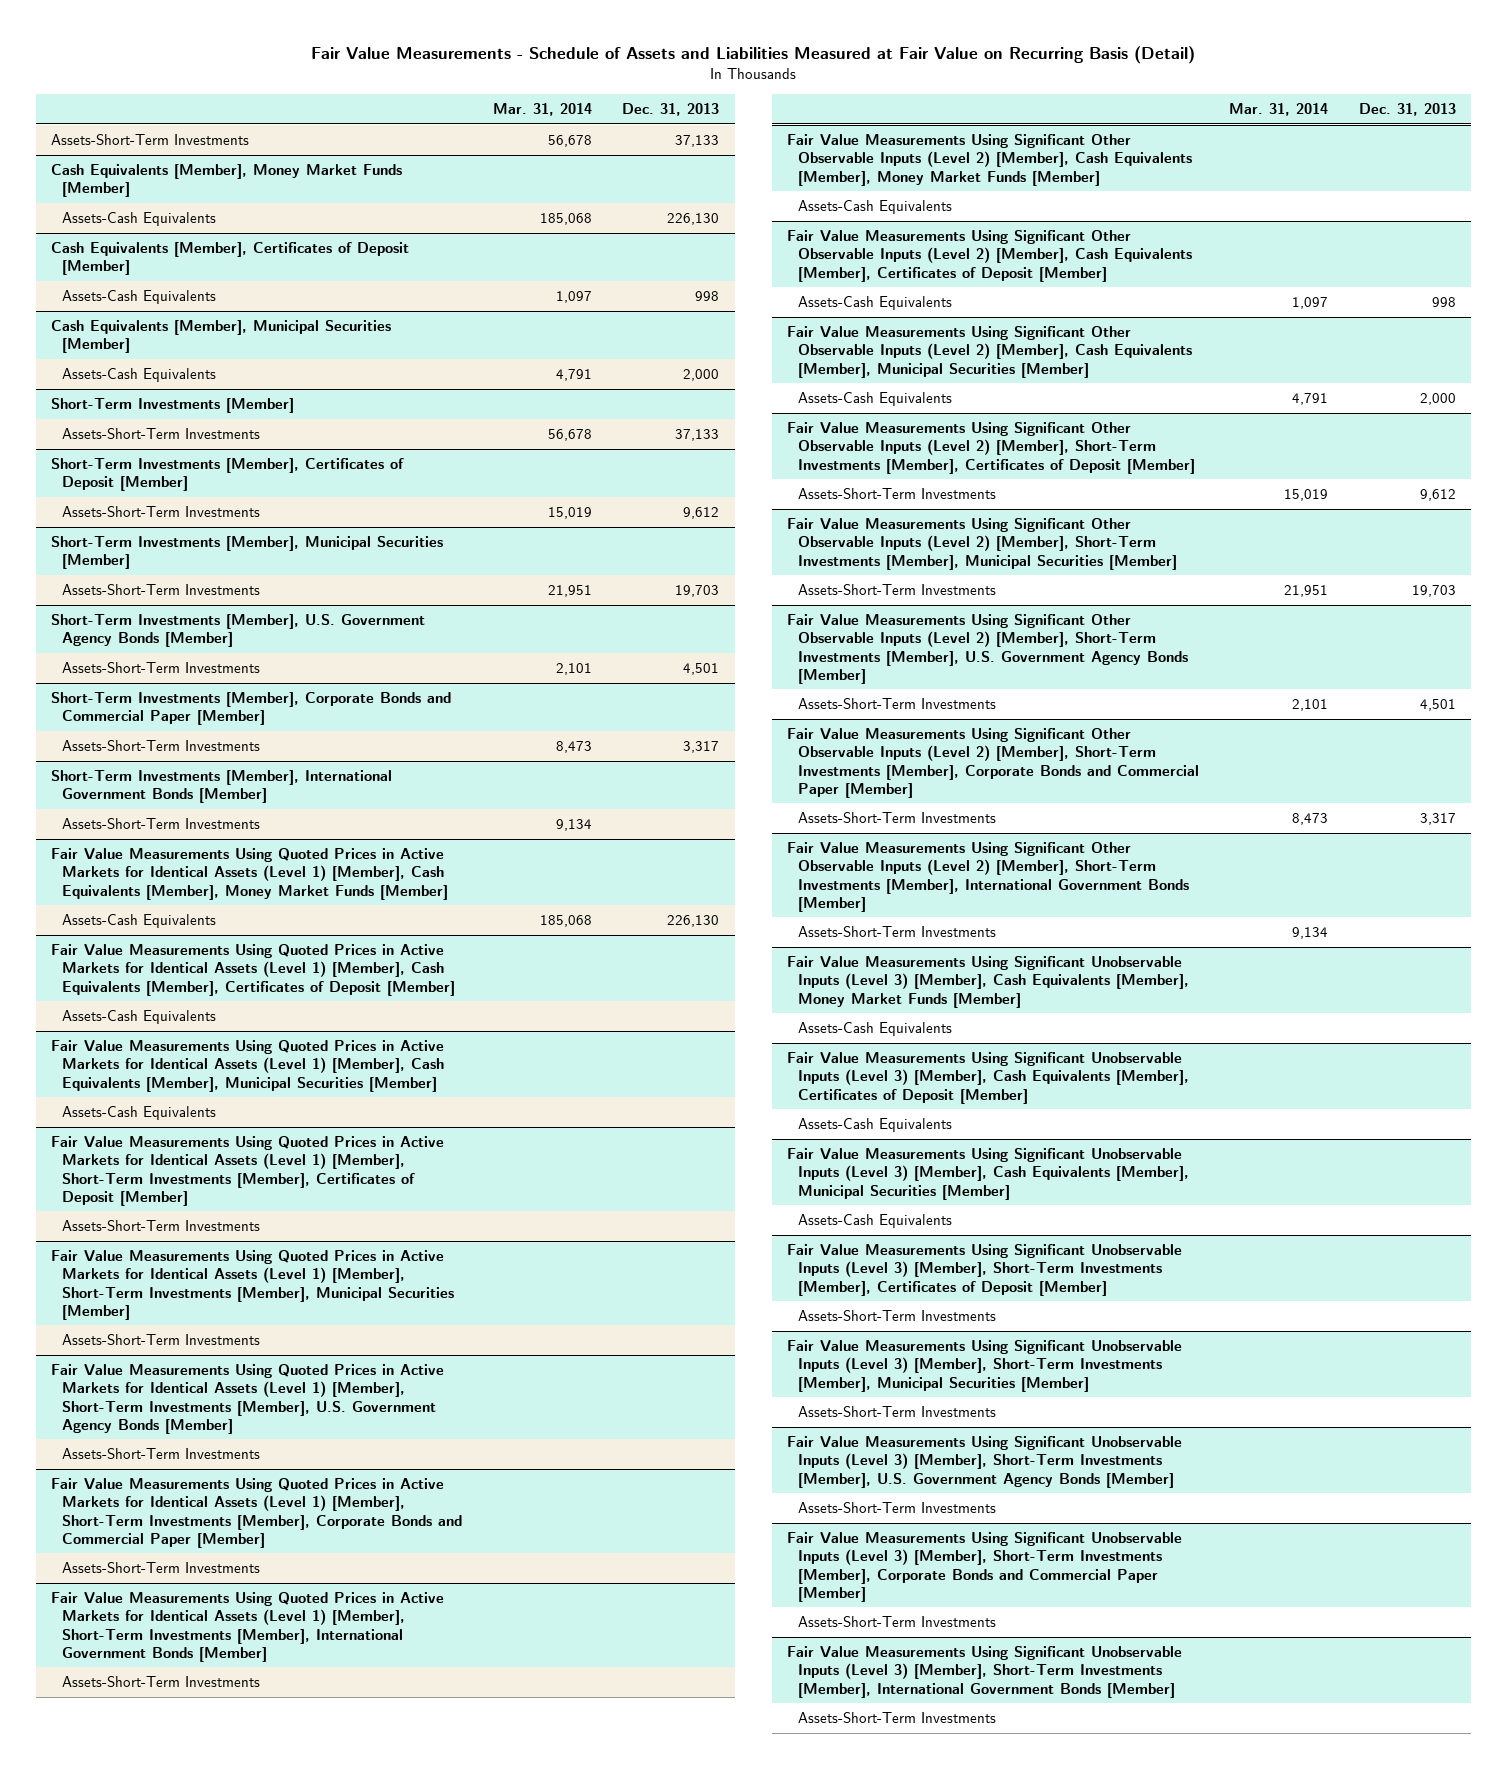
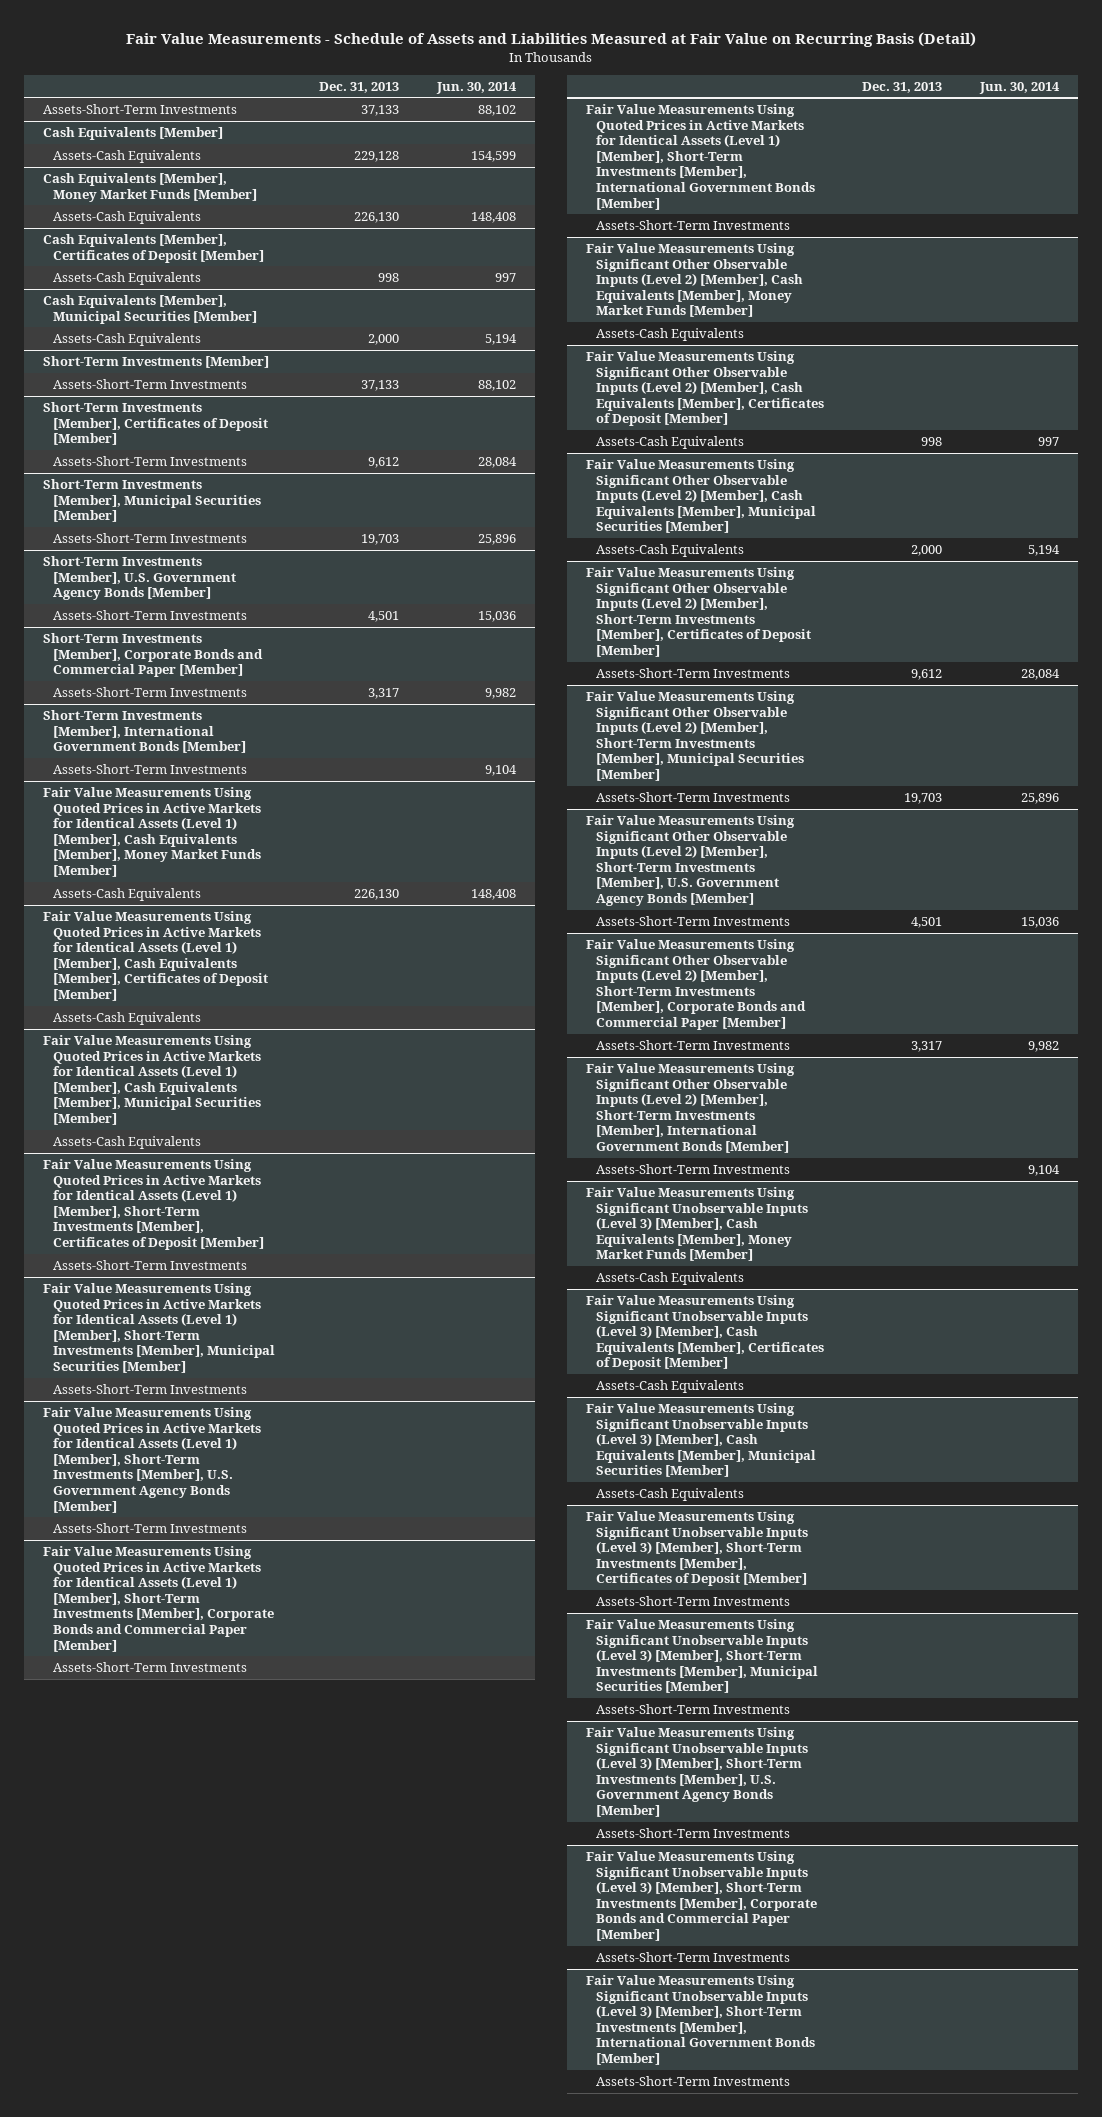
- | Mar. 31, 2014 | Dec. 31, 2013
+ | Dec. 31, 2013 | Jun. 30, 2014
+ Cash Equivalents [Member]
+ Assets-Cash Equivalents | 229,128 | 154,599

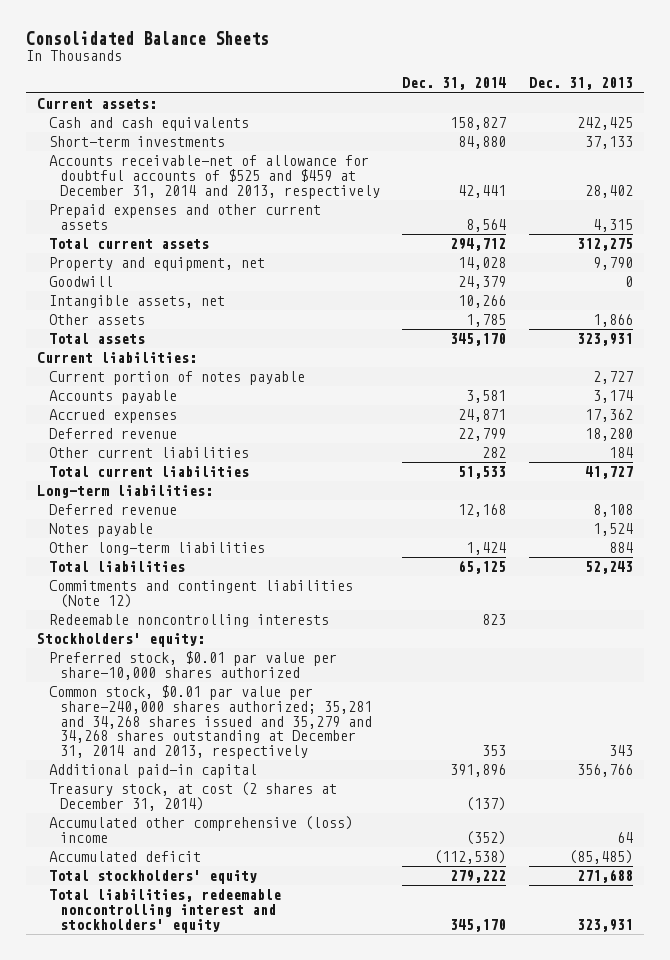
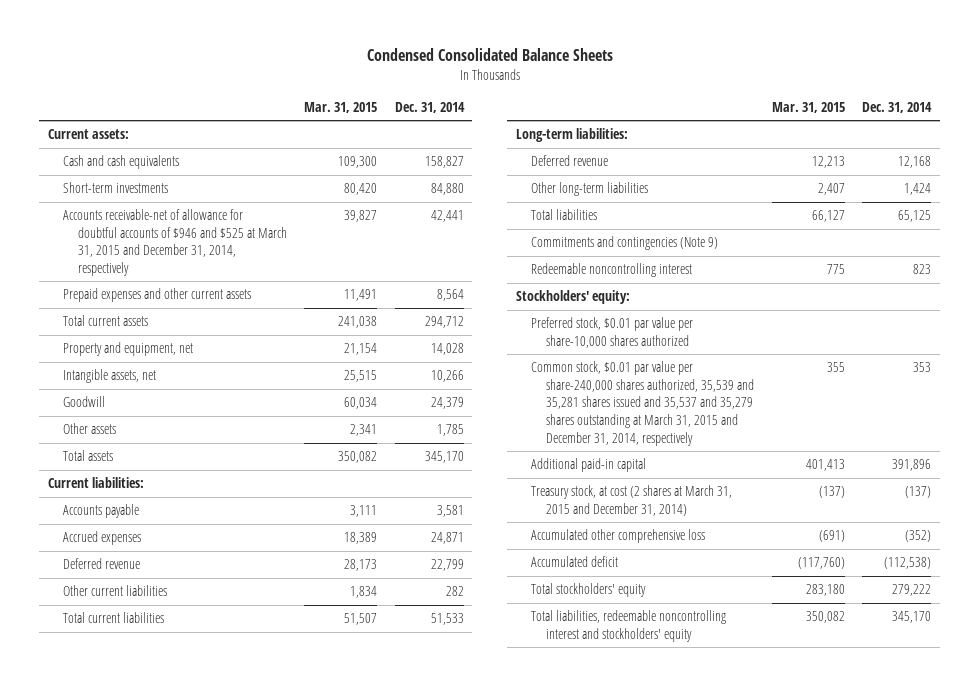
- Consolidated Balance Sheets
+ Condensed Consolidated Balance Sheets
- | Dec. 31, 2014 | Dec. 31, 2013
+ | Mar. 31, 2015 | Dec. 31, 2014
- Accounts receivable-net of allowance for doubtful accounts of $525 and $459 at December 31, 2014 and 2013, respectively | 42,441 | 28,402
+ Accounts receivable-net of allowance for doubtful accounts of $946 and $525 at March 31, 2015 and December 31, 2014, respectively | 39,827 | 42,441
moved down: Goodwill | 60,034 | 24,379
- Current portion of notes payable | | 2,727
- Notes payable | | 1,524
- Commitments and contingent liabilities (Note 12)
- Redeemable noncontrolling interests | 823 |
+ Commitments and contingencies (Note 9)
+ Redeemable noncontrolling interest | 775 | 823
- Common stock, $0.01 par value per share-240,000 shares authorized; 35,281 and 34,268 shares issued and 35,279 and 34,268 shares outstanding at December 31, 2014 and 2013, respectively | 353 | 343
+ Common stock, $0.01 par value per share-240,000 shares authorized, 35,539 and 35,281 shares issued and 35,537 and 35,279 shares outstanding at March 31, 2015 and December 31, 2014, respectively | 355 | 353
- Treasury stock, at cost (2 shares at December 31, 2014) | (137) |
- Accumulated other comprehensive (loss) income | (352) | 64
+ Treasury stock, at cost (2 shares at March 31, 2015 and December 31, 2014) | (137) | (137)
+ Accumulated other comprehensive loss | (691) | (352)

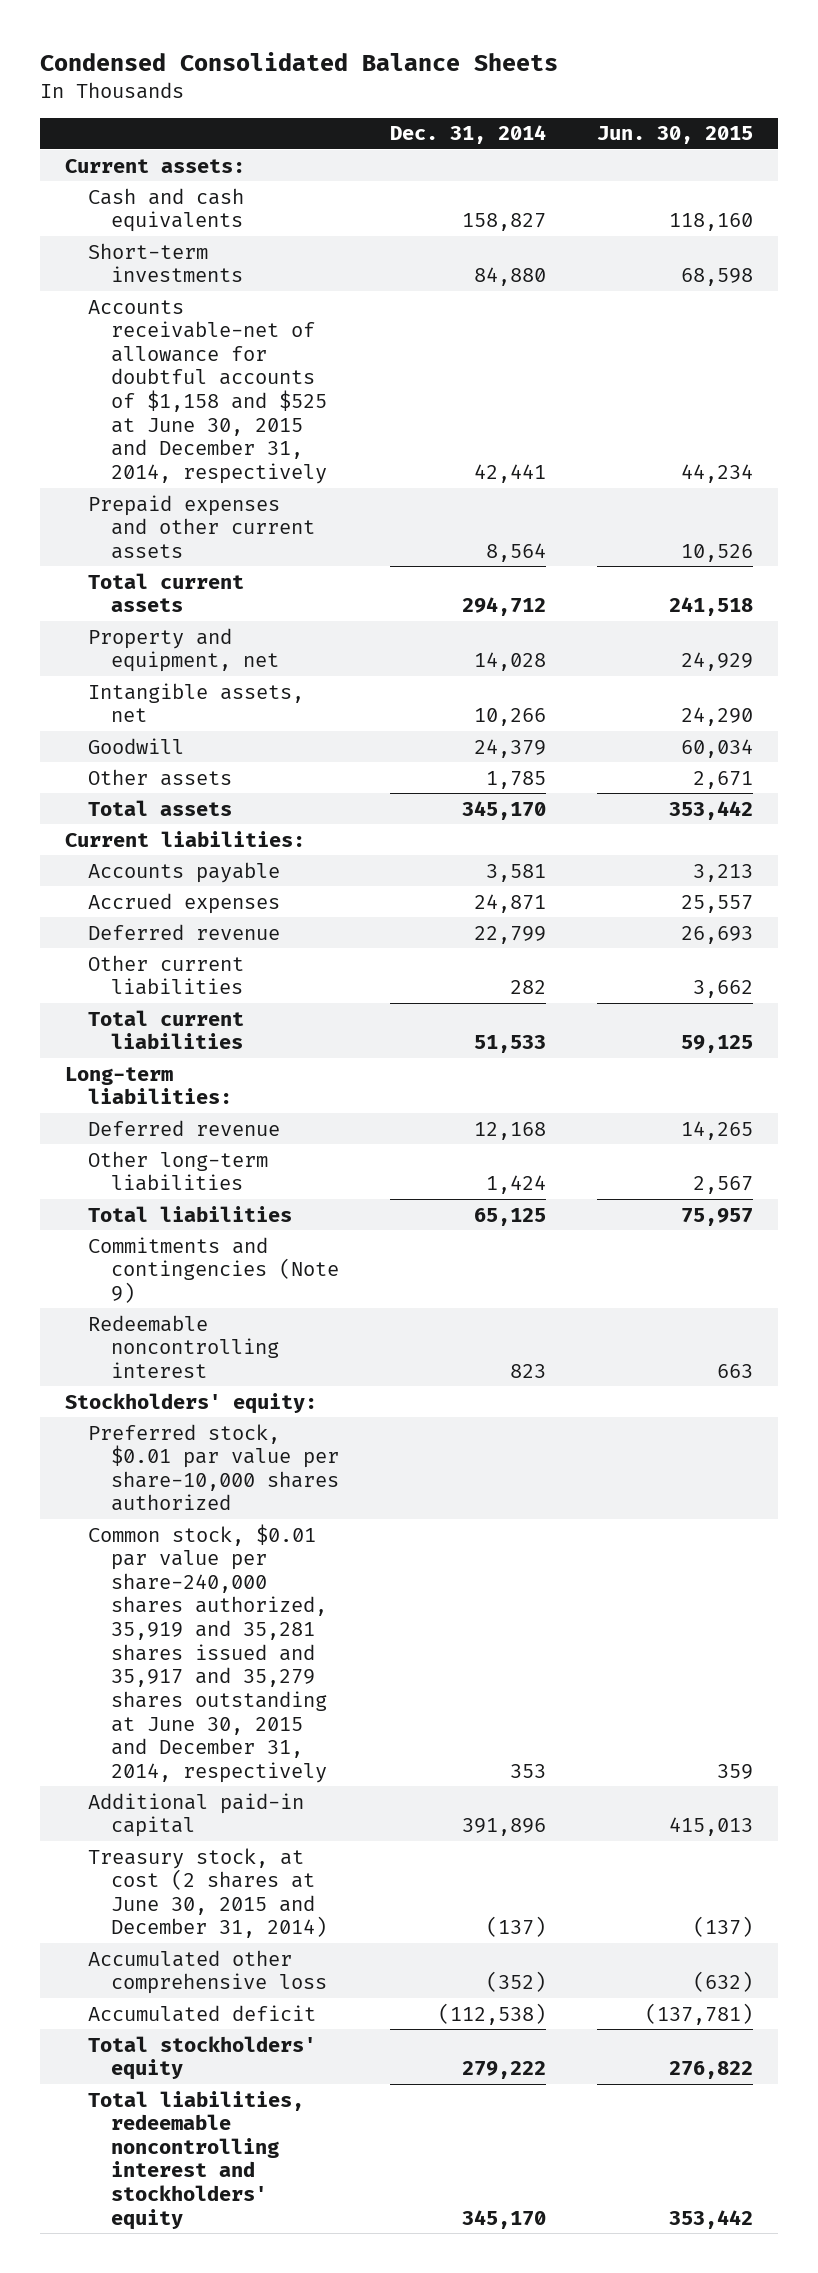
- | Mar. 31, 2015 | Dec. 31, 2014
+ | Dec. 31, 2014 | Jun. 30, 2015
- Accounts receivable-net of allowance for doubtful accounts of $946 and $525 at March 31, 2015 and December 31, 2014, respectively | 39,827 | 42,441
+ Accounts receivable-net of allowance for doubtful accounts of $1,158 and $525 at June 30, 2015 and December 31, 2014, respectively | 42,441 | 44,234
- Common stock, $0.01 par value per share-240,000 shares authorized, 35,539 and 35,281 shares issued and 35,537 and 35,279 shares outstanding at March 31, 2015 and December 31, 2014, respectively | 355 | 353
+ Common stock, $0.01 par value per share-240,000 shares authorized, 35,919 and 35,281 shares issued and 35,917 and 35,279 shares outstanding at June 30, 2015 and December 31, 2014, respectively | 353 | 359
- Treasury stock, at cost (2 shares at March 31, 2015 and December 31, 2014) | (137) | (137)
+ Treasury stock, at cost (2 shares at June 30, 2015 and December 31, 2014) | (137) | (137)

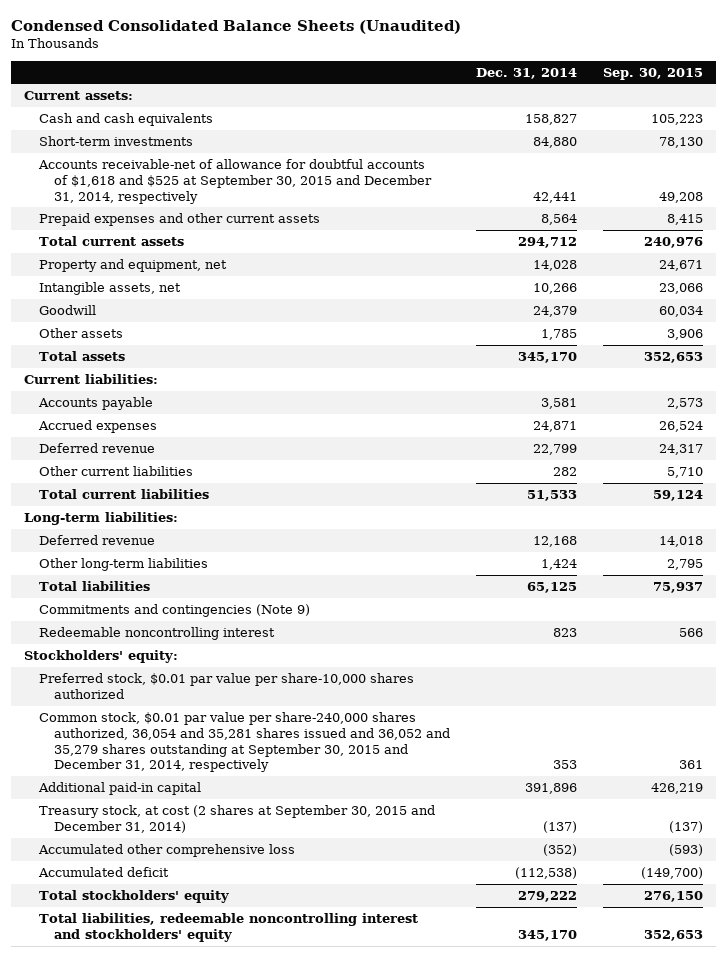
- Condensed Consolidated Balance Sheets
+ Condensed Consolidated Balance Sheets (Unaudited)
- | Dec. 31, 2014 | Jun. 30, 2015
+ | Dec. 31, 2014 | Sep. 30, 2015
- Accounts receivable-net of allowance for doubtful accounts of $1,158 and $525 at June 30, 2015 and December 31, 2014, respectively | 42,441 | 44,234
+ Accounts receivable-net of allowance for doubtful accounts of $1,618 and $525 at September 30, 2015 and December 31, 2014, respectively | 42,441 | 49,208
- Common stock, $0.01 par value per share-240,000 shares authorized, 35,919 and 35,281 shares issued and 35,917 and 35,279 shares outstanding at June 30, 2015 and December 31, 2014, respectively | 353 | 359
+ Common stock, $0.01 par value per share-240,000 shares authorized, 36,054 and 35,281 shares issued and 36,052 and 35,279 shares outstanding at September 30, 2015 and December 31, 2014, respectively | 353 | 361
- Treasury stock, at cost (2 shares at June 30, 2015 and December 31, 2014) | (137) | (137)
+ Treasury stock, at cost (2 shares at September 30, 2015 and December 31, 2014) | (137) | (137)

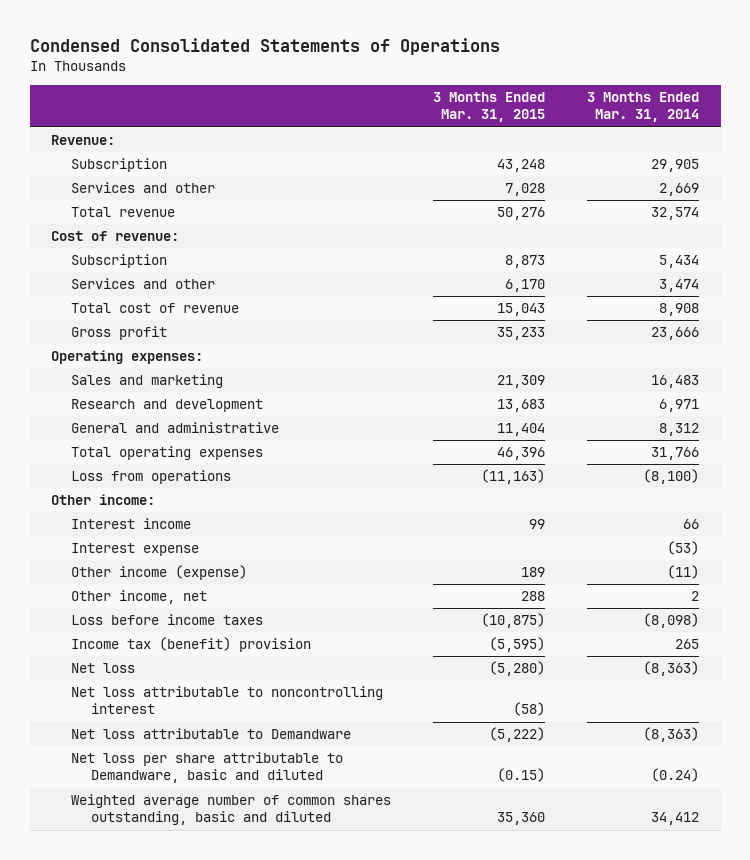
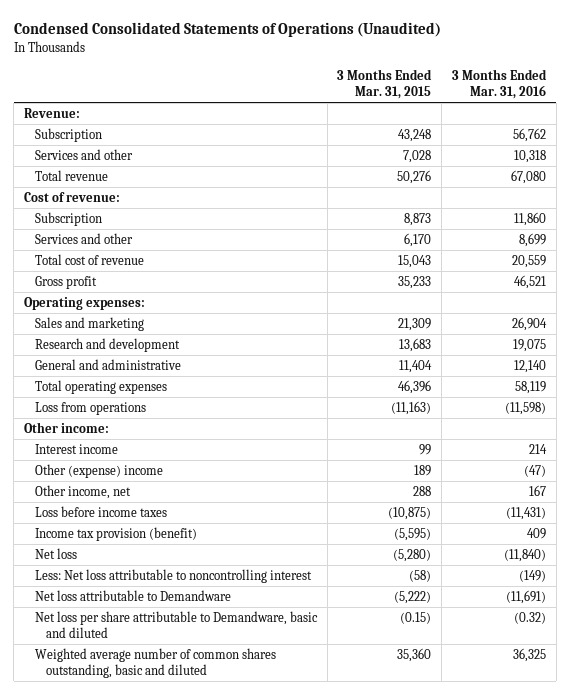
- Condensed Consolidated Statements of Operations
+ Condensed Consolidated Statements of Operations (Unaudited)
- | 3 Months Ended Mar. 31, 2015 | 3 Months Ended Mar. 31, 2014
+ | 3 Months Ended Mar. 31, 2015 | 3 Months Ended Mar. 31, 2016
- Interest expense | | (53)
- Other income (expense) | 189 | (11)
+ Other (expense) income | 189 | (47)
- Income tax (benefit) provision | (5,595) | 265
+ Income tax provision (benefit) | (5,595) | 409
- Net loss attributable to noncontrolling interest | (58) |
+ Less: Net loss attributable to noncontrolling interest | (58) | (149)

